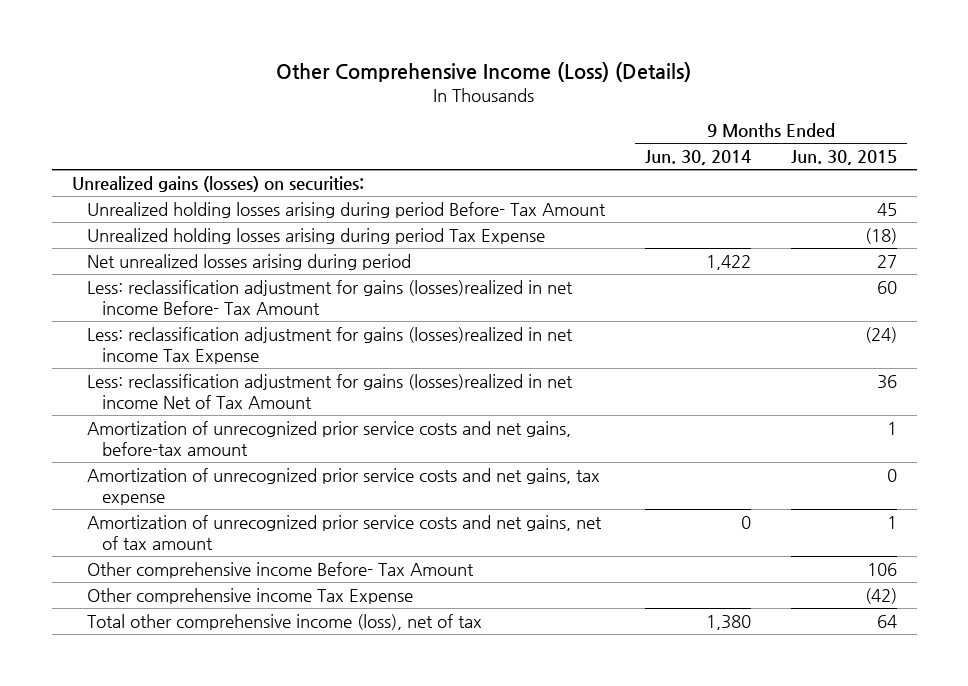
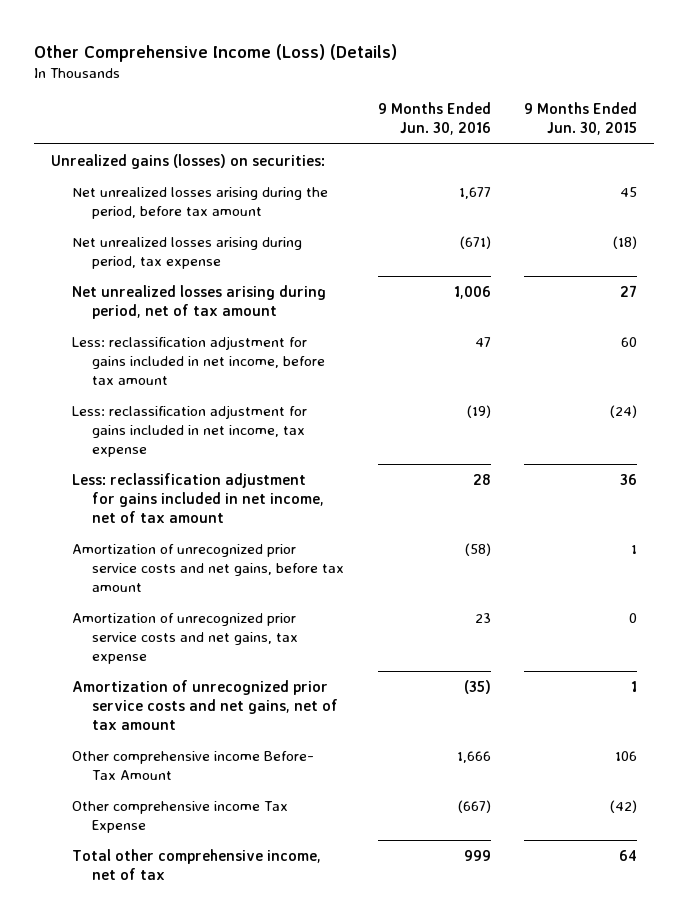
- | 9 Months Ended Jun. 30, 2014 | 9 Months Ended Jun. 30, 2015
+ | 9 Months Ended Jun. 30, 2016 | 9 Months Ended Jun. 30, 2015
- Unrealized holding losses arising during period Before- Tax Amount | | 45
- Unrealized holding losses arising during period Tax Expense | | (18)
- Net unrealized losses arising during period | 1,422 | 27
- Less: reclassification adjustment for gains (losses)realized in net income Before- Tax Amount | | 60
- Less: reclassification adjustment for gains (losses)realized in net income Tax Expense | | (24)
- Less: reclassification adjustment for gains (losses)realized in net income Net of Tax Amount | | 36
- Amortization of unrecognized prior service costs and net gains, before-tax amount | | 1
+ Net unrealized losses arising during the period, before tax amount | 1,677 | 45
+ Net unrealized losses arising during period, tax expense | (671) | (18)
+ Net unrealized losses arising during period, net of tax amount | 1,006 | 27
+ Less: reclassification adjustment for gains included in net income, before tax amount | 47 | 60
+ Less: reclassification adjustment for gains included in net income, tax expense | (19) | (24)
+ Less: reclassification adjustment for gains included in net income, net of tax amount | 28 | 36
+ Amortization of unrecognized prior service costs and net gains, before tax amount | (58) | 1
- Total other comprehensive income (loss), net of tax | 1,380 | 64
+ Total other comprehensive income, net of tax | 999 | 64

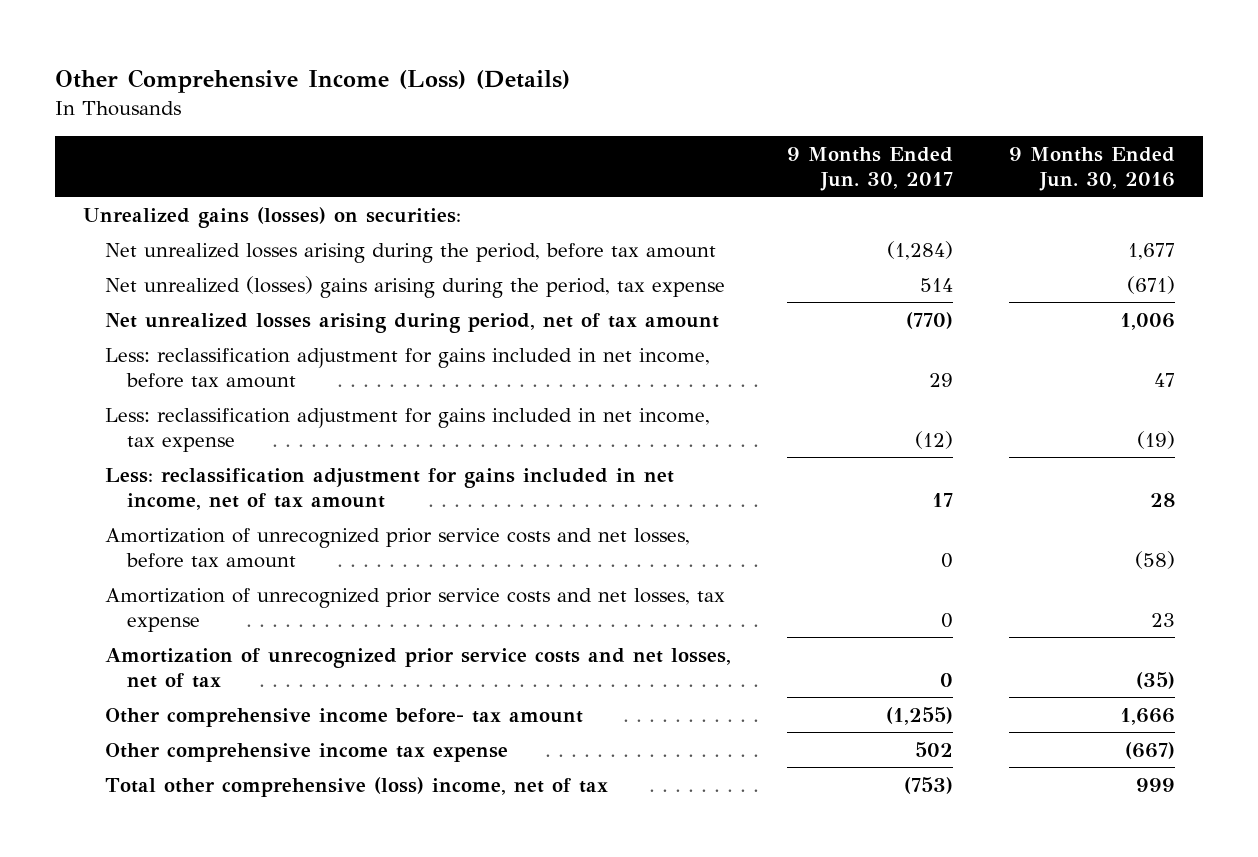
- | 9 Months Ended Jun. 30, 2016 | 9 Months Ended Jun. 30, 2015
+ | 9 Months Ended Jun. 30, 2017 | 9 Months Ended Jun. 30, 2016
- Net unrealized losses arising during period, tax expense | (671) | (18)
+ Net unrealized (losses) gains arising during the period, tax expense | 514 | (671)
- Amortization of unrecognized prior service costs and net gains, before tax amount | (58) | 1
- Amortization of unrecognized prior service costs and net gains, tax expense | 23 | 0
- Amortization of unrecognized prior service costs and net gains, net of tax amount | (35) | 1
- Other comprehensive income Before- Tax Amount | 1,666 | 106
- Other comprehensive income Tax Expense | (667) | (42)
- Total other comprehensive income, net of tax | 999 | 64
+ Amortization of unrecognized prior service costs and net losses, before tax amount | 0 | (58)
+ Amortization of unrecognized prior service costs and net losses, tax expense | 0 | 23
+ Amortization of unrecognized prior service costs and net losses, net of tax | 0 | (35)
+ Other comprehensive income before- tax amount | (1,255) | 1,666
+ Other comprehensive income tax expense | 502 | (667)
+ Total other comprehensive (loss) income, net of tax | (753) | 999

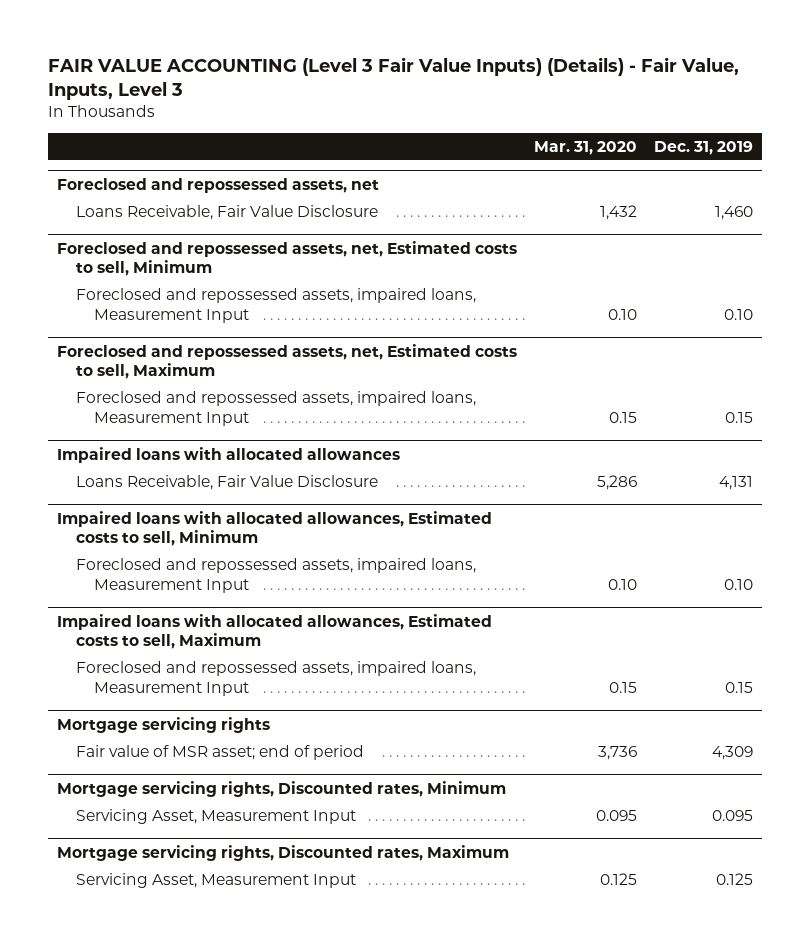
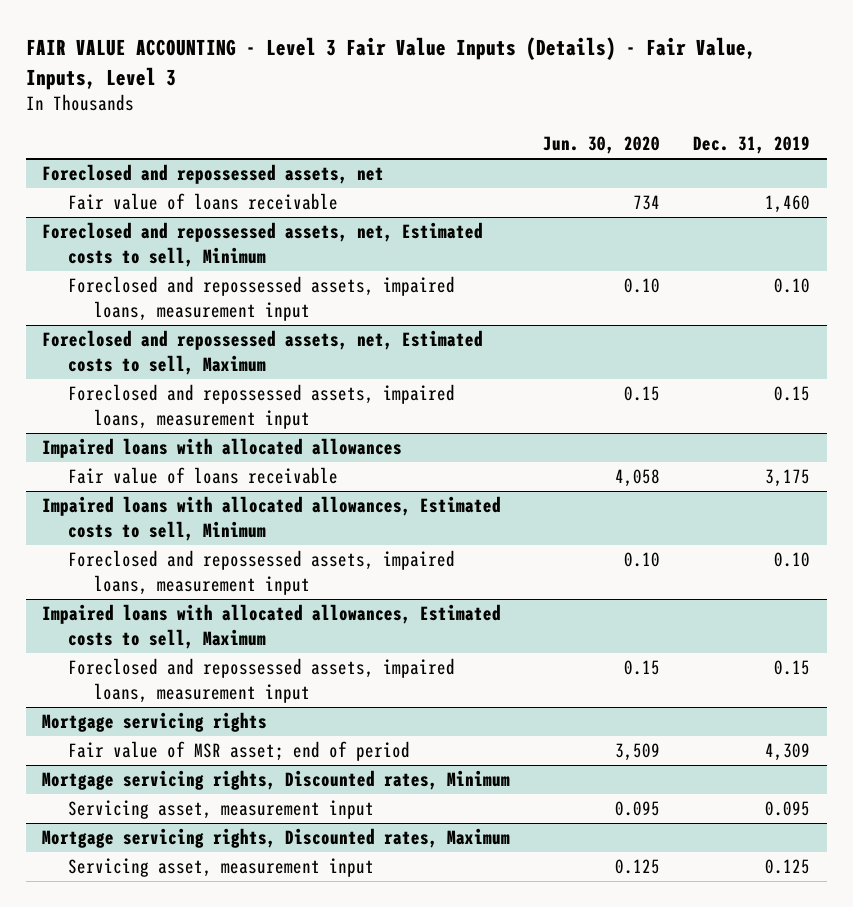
- FAIR VALUE ACCOUNTING (Level 3 Fair Value Inputs) (Details) - Fair Value, Inputs, Level 3
+ FAIR VALUE ACCOUNTING - Level 3 Fair Value Inputs (Details) - Fair Value, Inputs, Level 3
- | Mar. 31, 2020 | Dec. 31, 2019
+ | Jun. 30, 2020 | Dec. 31, 2019
@ Foreclosed and repossessed assets, net
- Loans Receivable, Fair Value Disclosure | 1,432 | 1,460
+ Fair value of loans receivable | 734 | 1,460
@ Foreclosed and repossessed assets, net, Estimated costs to sell, Minimum
- Foreclosed and repossessed assets, impaired loans, Measurement Input | 0.10 | 0.10
+ Foreclosed and repossessed assets, impaired loans, measurement input | 0.10 | 0.10
@ Foreclosed and repossessed assets, net, Estimated costs to sell, Maximum
- Foreclosed and repossessed assets, impaired loans, Measurement Input | 0.15 | 0.15
+ Foreclosed and repossessed assets, impaired loans, measurement input | 0.15 | 0.15
@ Impaired loans with allocated allowances
- Loans Receivable, Fair Value Disclosure | 5,286 | 4,131
+ Fair value of loans receivable | 4,058 | 3,175
@ Impaired loans with allocated allowances, Estimated costs to sell, Minimum
- Foreclosed and repossessed assets, impaired loans, Measurement Input | 0.10 | 0.10
+ Foreclosed and repossessed assets, impaired loans, measurement input | 0.10 | 0.10
@ Impaired loans with allocated allowances, Estimated costs to sell, Maximum
- Foreclosed and repossessed assets, impaired loans, Measurement Input | 0.15 | 0.15
+ Foreclosed and repossessed assets, impaired loans, measurement input | 0.15 | 0.15
@ Mortgage servicing rights, Discounted rates, Minimum
- Servicing Asset, Measurement Input | 0.095 | 0.095
+ Servicing asset, measurement input | 0.095 | 0.095
@ Mortgage servicing rights, Discounted rates, Maximum
- Servicing Asset, Measurement Input | 0.125 | 0.125
+ Servicing asset, measurement input | 0.125 | 0.125

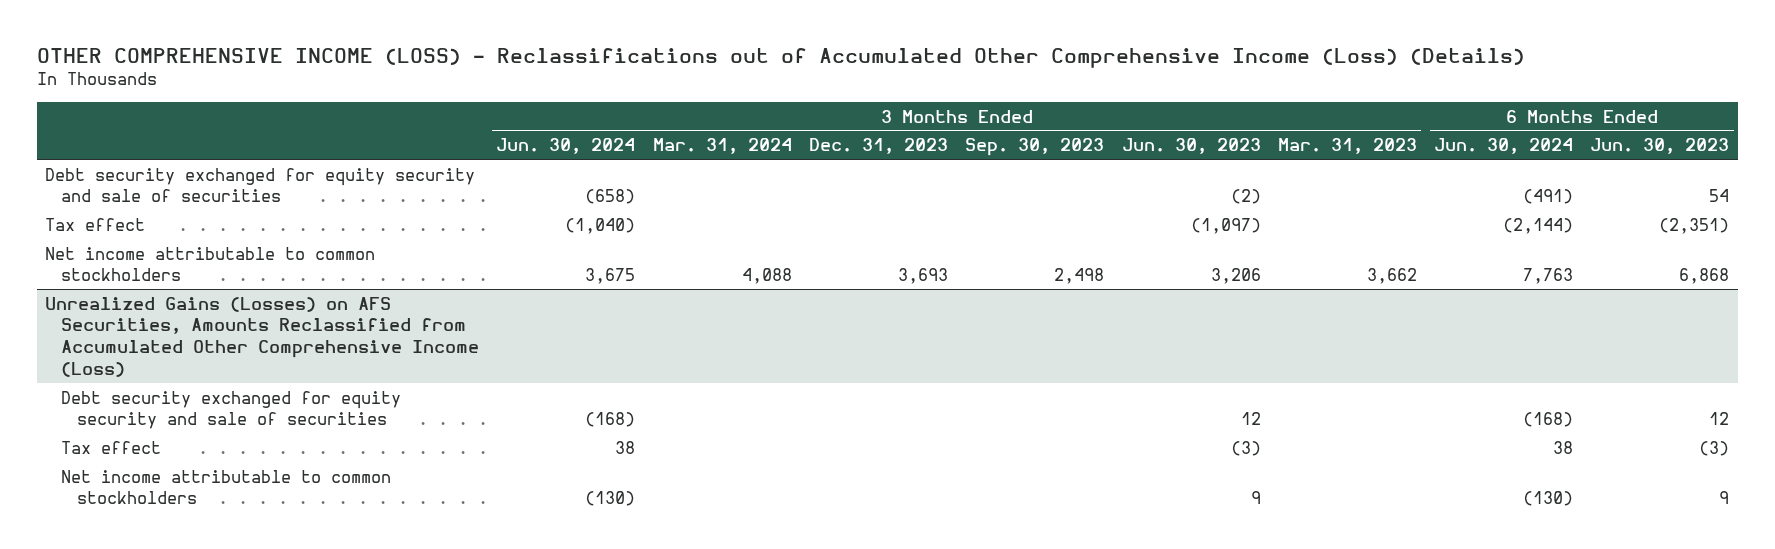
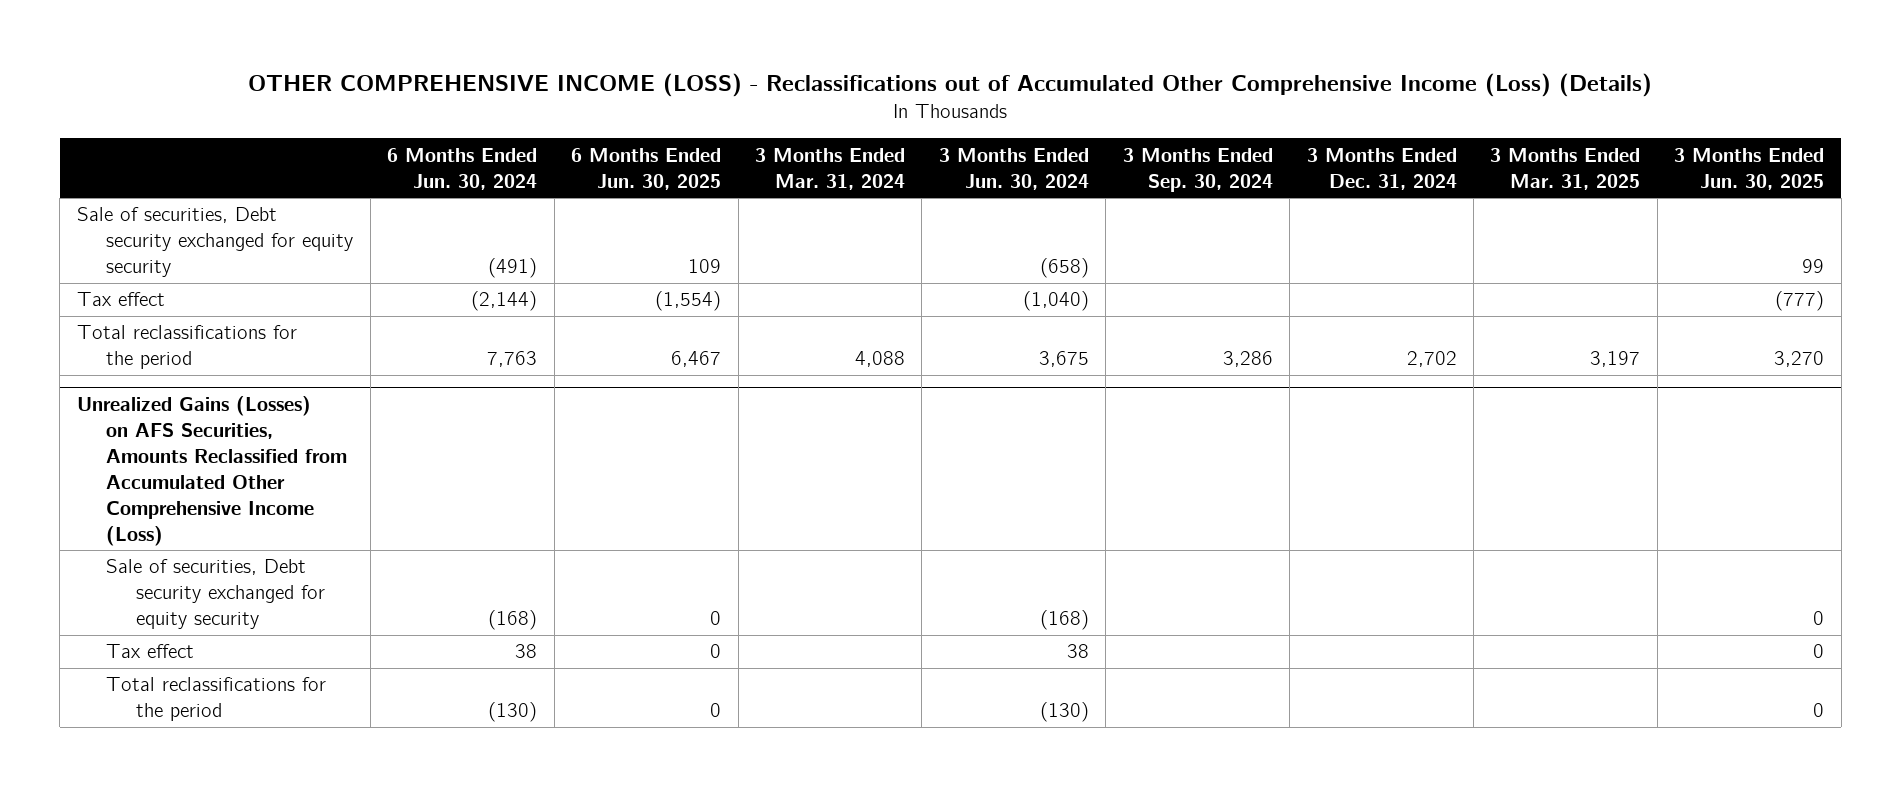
- | 3 Months Ended Jun. 30, 2024 | 3 Months Ended Mar. 31, 2024 | 3 Months Ended Dec. 31, 2023 | 3 Months Ended Sep. 30, 2023 | 3 Months Ended Jun. 30, 2023 | 3 Months Ended Mar. 31, 2023 | 6 Months Ended Jun. 30, 2024 | 6 Months Ended Jun. 30, 2023
+ | 6 Months Ended Jun. 30, 2024 | 6 Months Ended Jun. 30, 2025 | 3 Months Ended Mar. 31, 2024 | 3 Months Ended Jun. 30, 2024 | 3 Months Ended Sep. 30, 2024 | 3 Months Ended Dec. 31, 2024 | 3 Months Ended Mar. 31, 2025 | 3 Months Ended Jun. 30, 2025
- Debt security exchanged for equity security and sale of securities | (658) | | | | (2) | | (491) | 54
+ Sale of securities, Debt security exchanged for equity security | (491) | 109 | | (658) | | | | 99
- Net income attributable to common stockholders | 3,675 | 4,088 | 3,693 | 2,498 | 3,206 | 3,662 | 7,763 | 6,868
+ Total reclassifications for the period | 7,763 | 6,467 | 4,088 | 3,675 | 3,286 | 2,702 | 3,197 | 3,270
@ Unrealized Gains (Losses) on AFS Securities, Amounts Reclassified from Accumulated Other Comprehensive Income (Loss)
- Debt security exchanged for equity security and sale of securities | (168) | | | | 12 | | (168) | 12
+ Sale of securities, Debt security exchanged for equity security | (168) | 0 | | (168) | | | | 0
- Net income attributable to common stockholders | (130) | | | | 9 | | (130) | 9
+ Total reclassifications for the period | (130) | 0 | | (130) | | | | 0

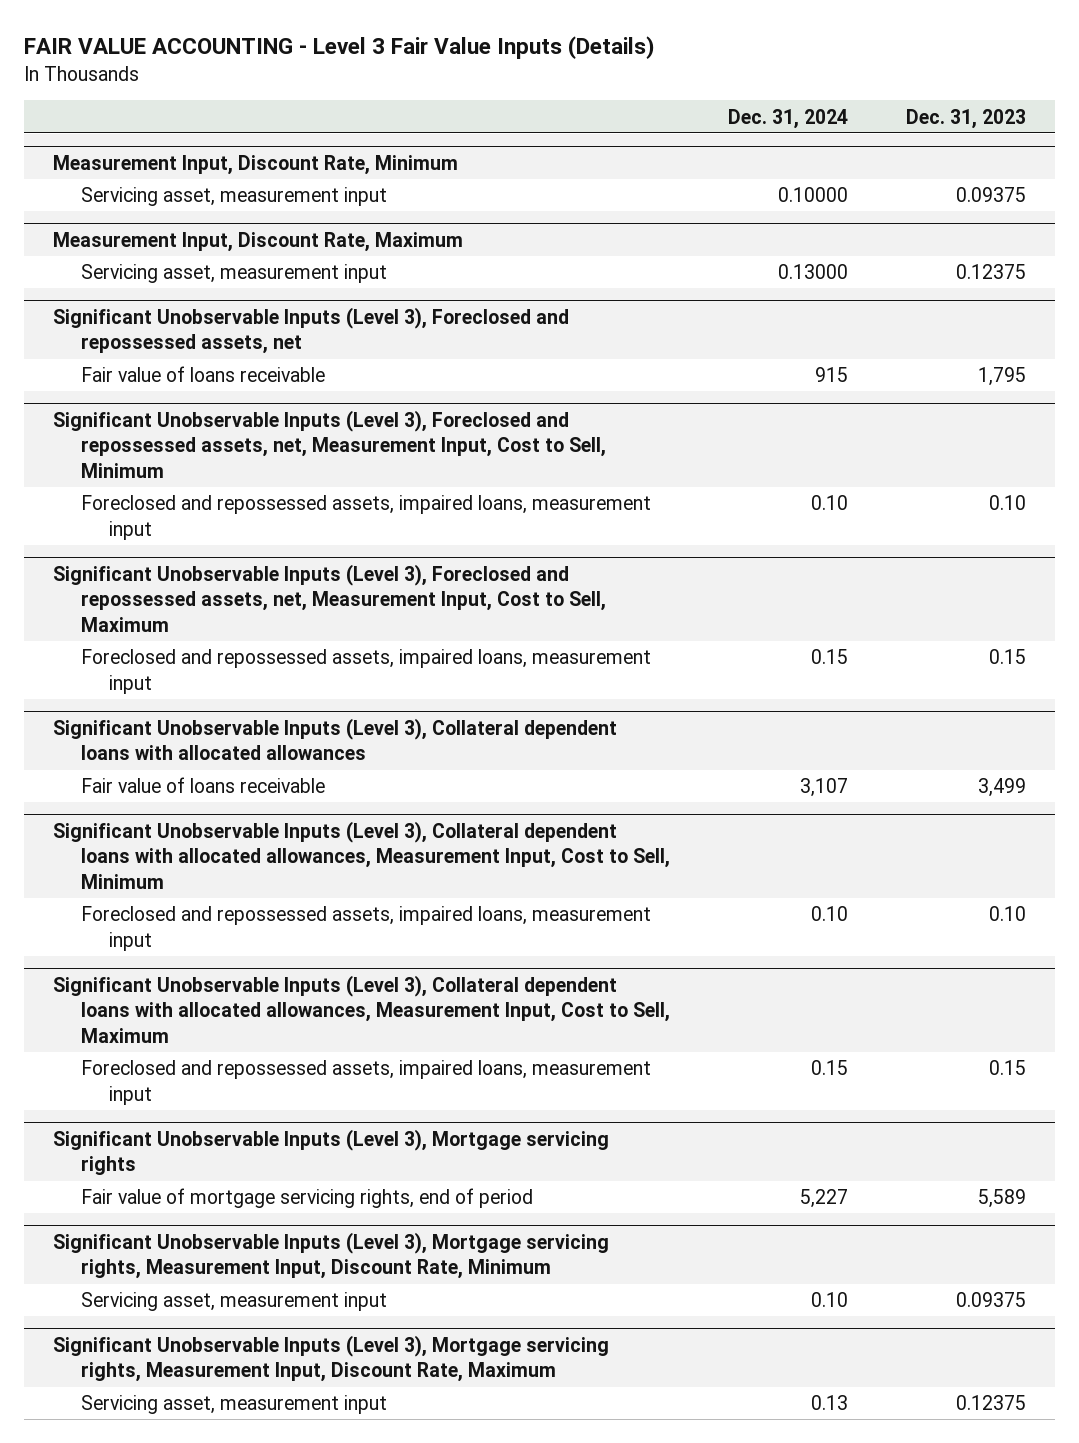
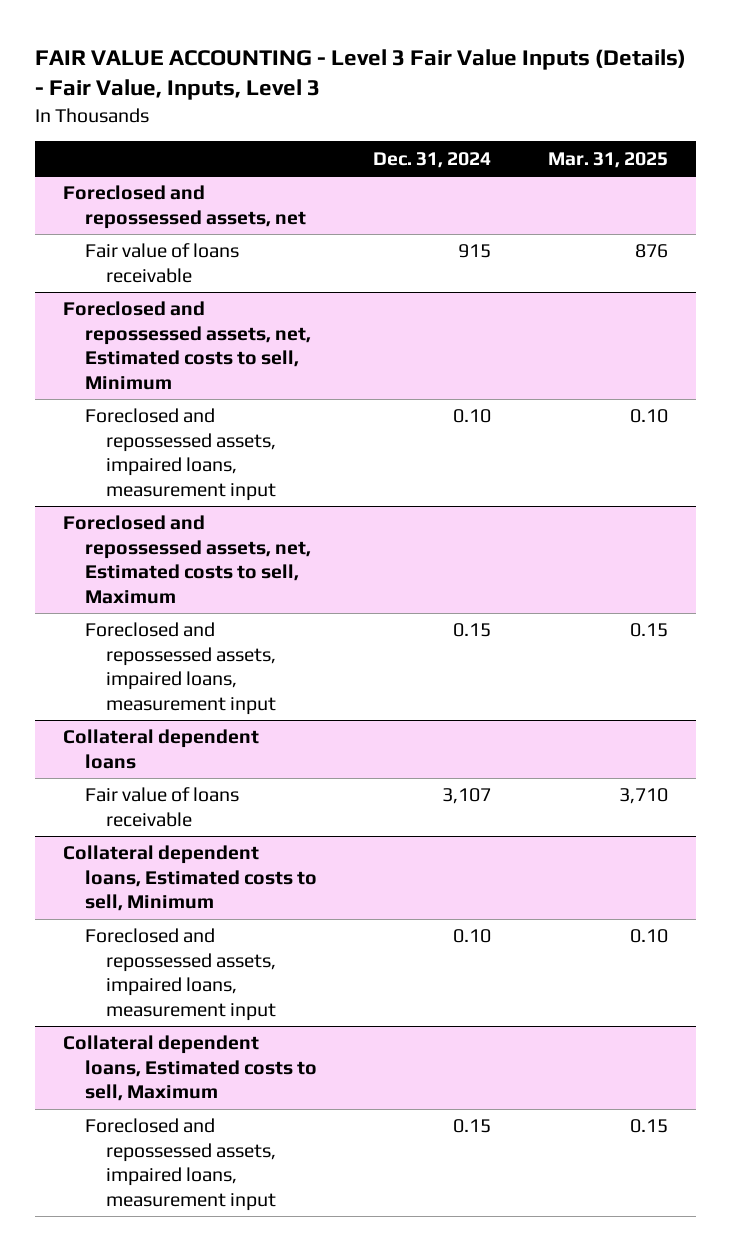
- FAIR VALUE ACCOUNTING - Level 3 Fair Value Inputs (Details)
+ FAIR VALUE ACCOUNTING - Level 3 Fair Value Inputs (Details) - Fair Value, Inputs, Level 3
- | Dec. 31, 2024 | Dec. 31, 2023
+ | Dec. 31, 2024 | Mar. 31, 2025
- Measurement Input, Discount Rate, Minimum
- Servicing asset, measurement input | 0.10000 | 0.09375
- Measurement Input, Discount Rate, Maximum
- Servicing asset, measurement input | 0.13000 | 0.12375
- Significant Unobservable Inputs (Level 3), Foreclosed and repossessed assets, net
+ Foreclosed and repossessed assets, net
- Significant Unobservable Inputs (Level 3), Foreclosed and repossessed assets, net, Measurement Input, Cost to Sell, Minimum
+ Foreclosed and repossessed assets, net, Estimated costs to sell, Minimum
- Significant Unobservable Inputs (Level 3), Foreclosed and repossessed assets, net, Measurement Input, Cost to Sell, Maximum
+ Foreclosed and repossessed assets, net, Estimated costs to sell, Maximum
- Significant Unobservable Inputs (Level 3), Collateral dependent loans with allocated allowances
+ Collateral dependent loans
- Significant Unobservable Inputs (Level 3), Collateral dependent loans with allocated allowances, Measurement Input, Cost to Sell, Minimum
+ Collateral dependent loans, Estimated costs to sell, Minimum
- Significant Unobservable Inputs (Level 3), Collateral dependent loans with allocated allowances, Measurement Input, Cost to Sell, Maximum
+ Collateral dependent loans, Estimated costs to sell, Maximum
- Significant Unobservable Inputs (Level 3), Mortgage servicing rights
- Fair value of mortgage servicing rights, end of period | 5,227 | 5,589
- Significant Unobservable Inputs (Level 3), Mortgage servicing rights, Measurement Input, Discount Rate, Minimum
- Servicing asset, measurement input | 0.10 | 0.09375
- Significant Unobservable Inputs (Level 3), Mortgage servicing rights, Measurement Input, Discount Rate, Maximum
- Servicing asset, measurement input | 0.13 | 0.12375

